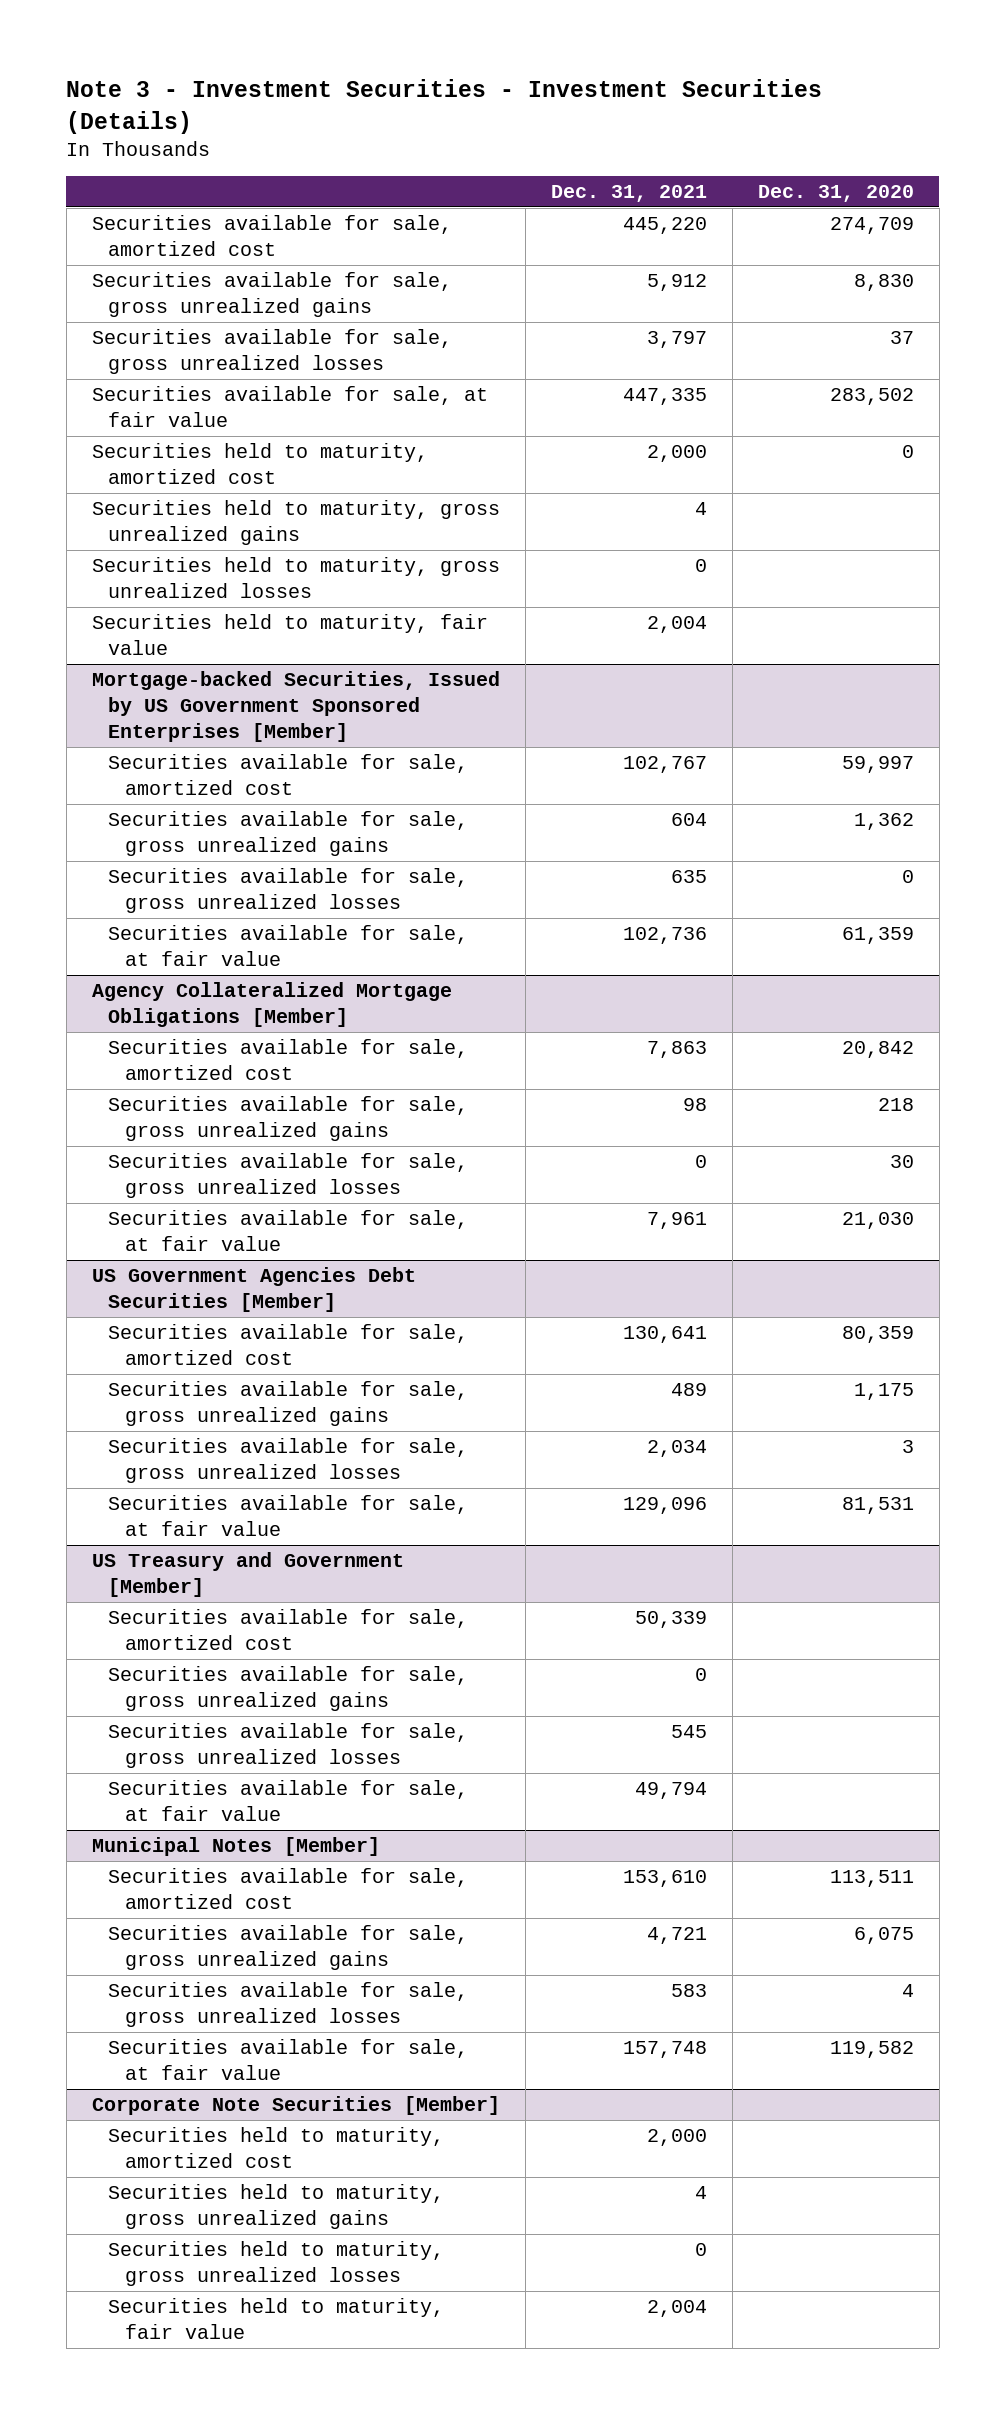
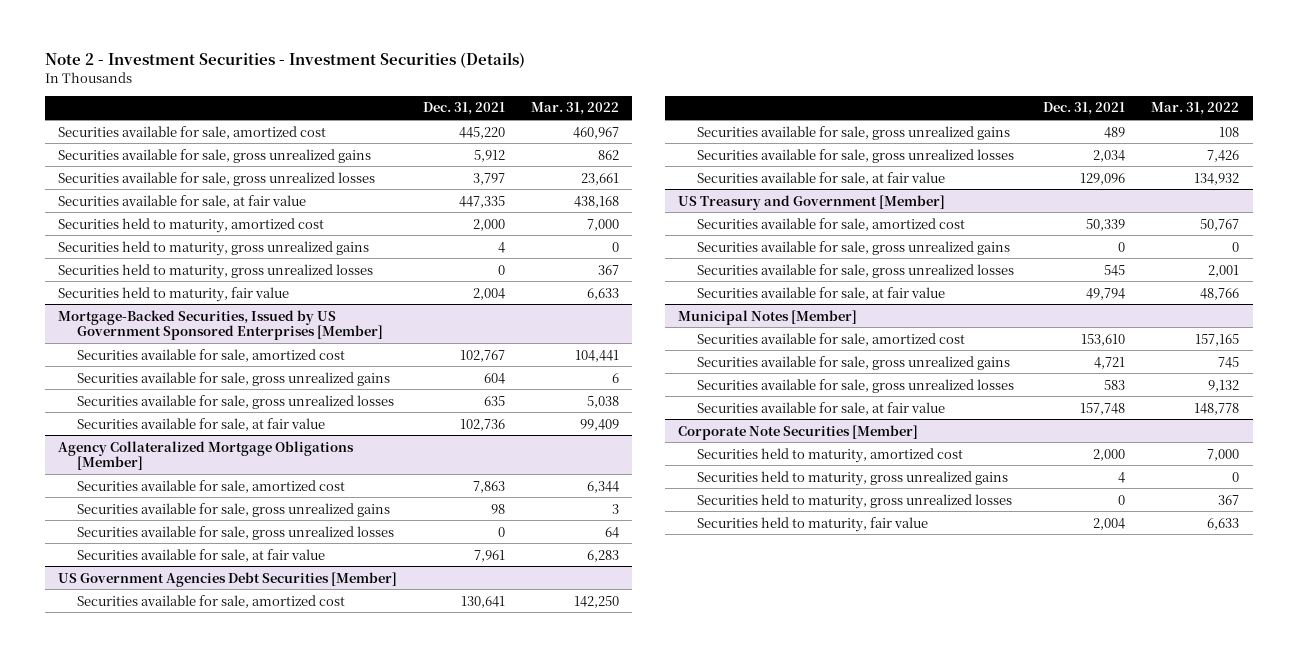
- Note 3 - Investment Securities - Investment Securities (Details)
+ Note 2 - Investment Securities - Investment Securities (Details)
- | Dec. 31, 2021 | Dec. 31, 2020
+ | Dec. 31, 2021 | Mar. 31, 2022
- Mortgage-backed Securities, Issued by US Government Sponsored Enterprises [Member]
+ Mortgage-Backed Securities, Issued by US Government Sponsored Enterprises [Member]

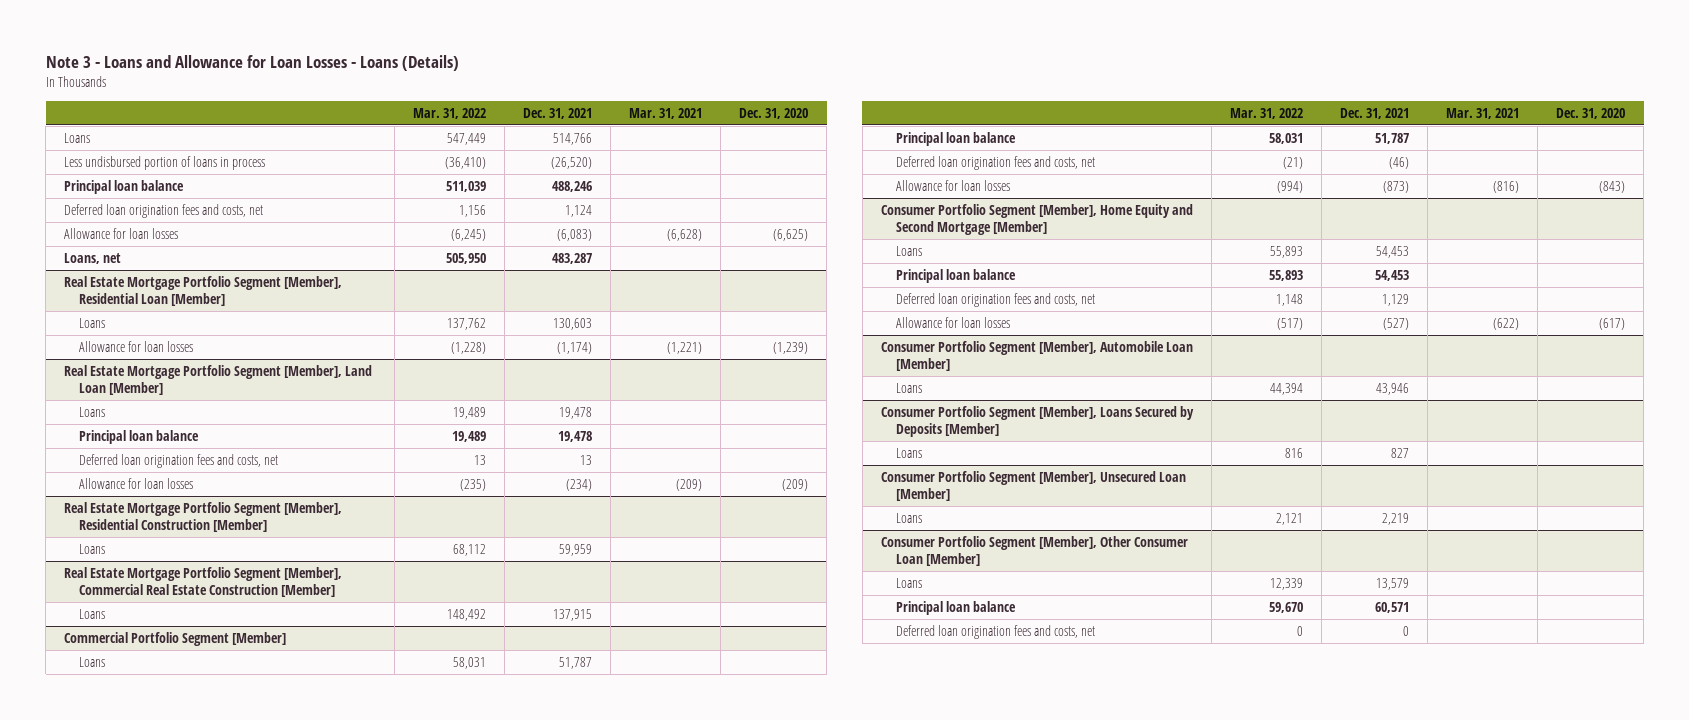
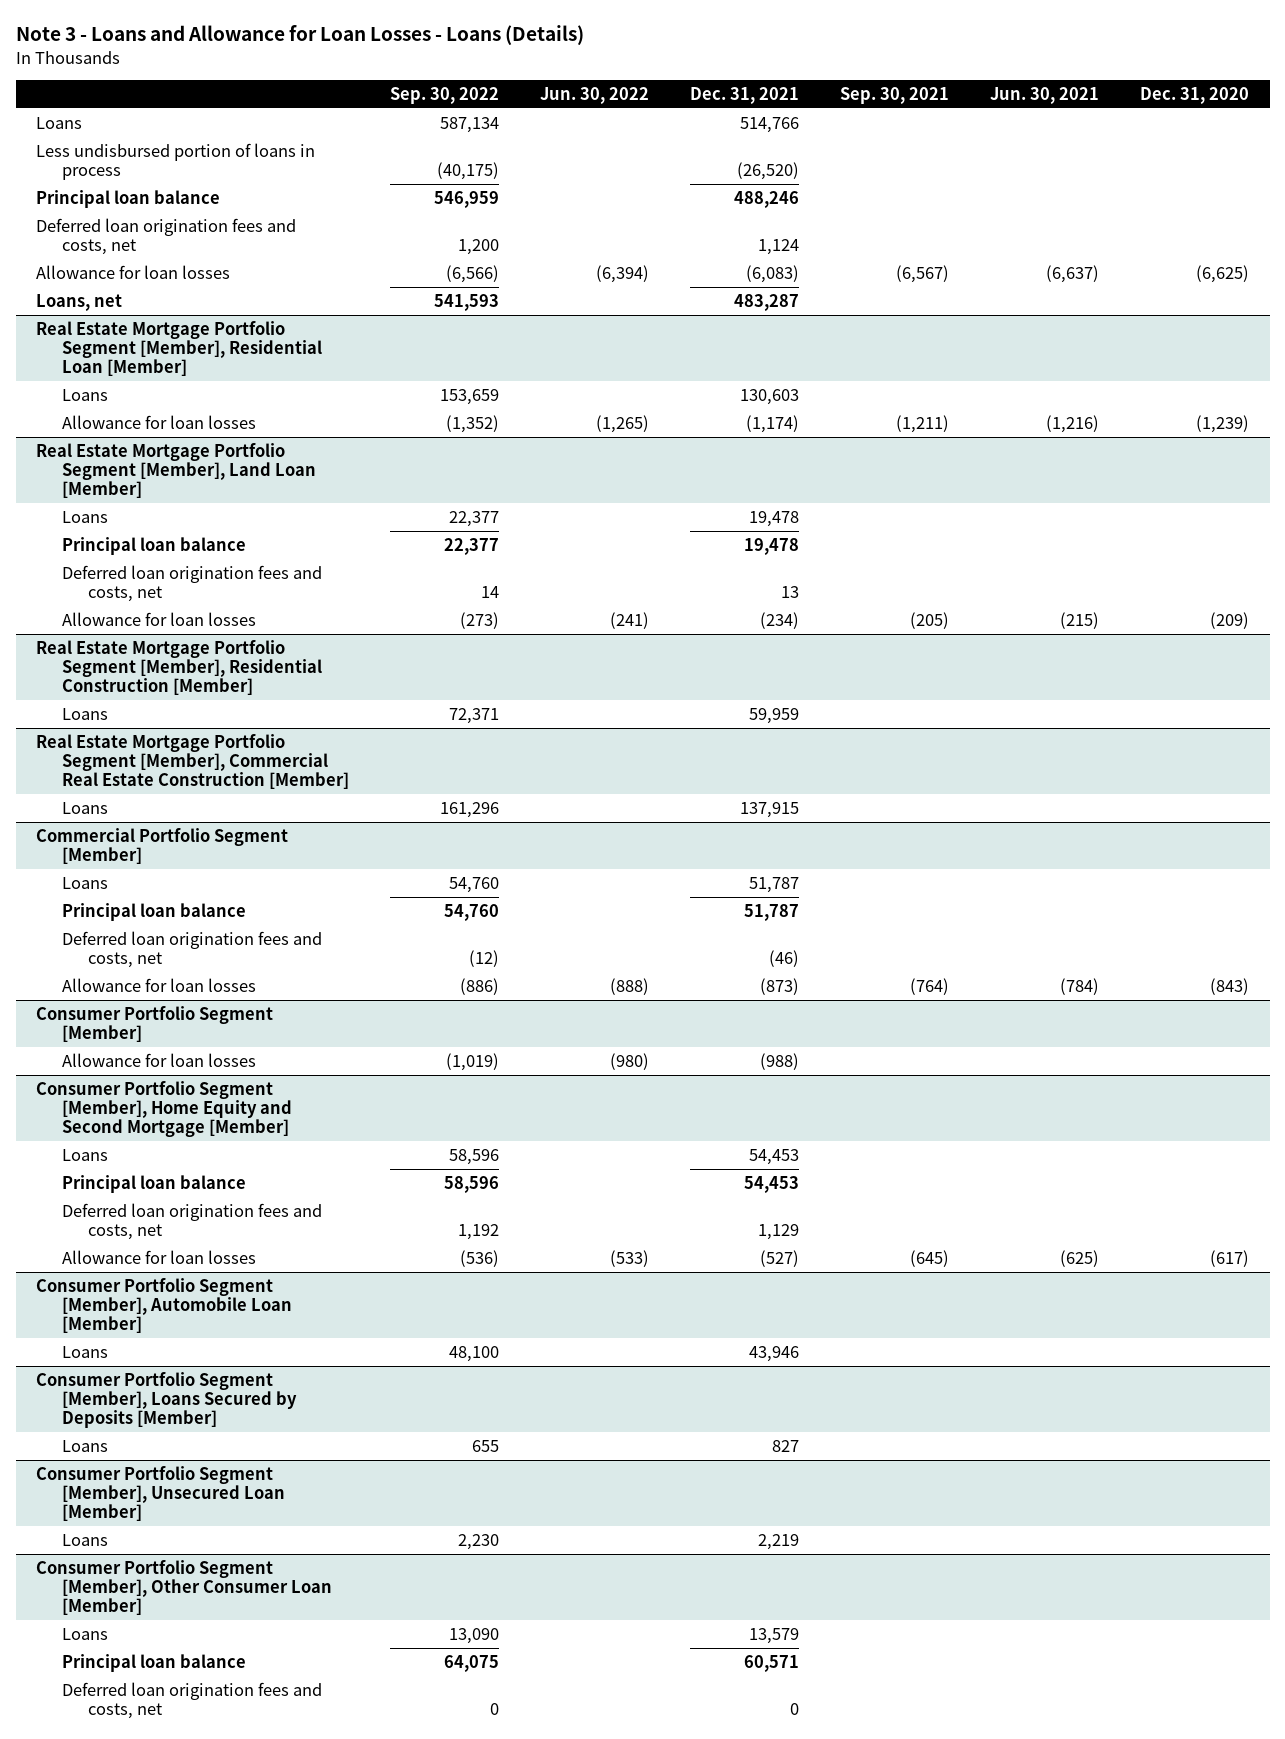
- | Mar. 31, 2022 | Dec. 31, 2021 | Mar. 31, 2021 | Dec. 31, 2020
+ | Sep. 30, 2022 | Jun. 30, 2022 | Dec. 31, 2021 | Sep. 30, 2021 | Jun. 30, 2021 | Dec. 31, 2020
+ Consumer Portfolio Segment [Member]
+ Allowance for loan losses | (1,019) | (980) | (988) | | |

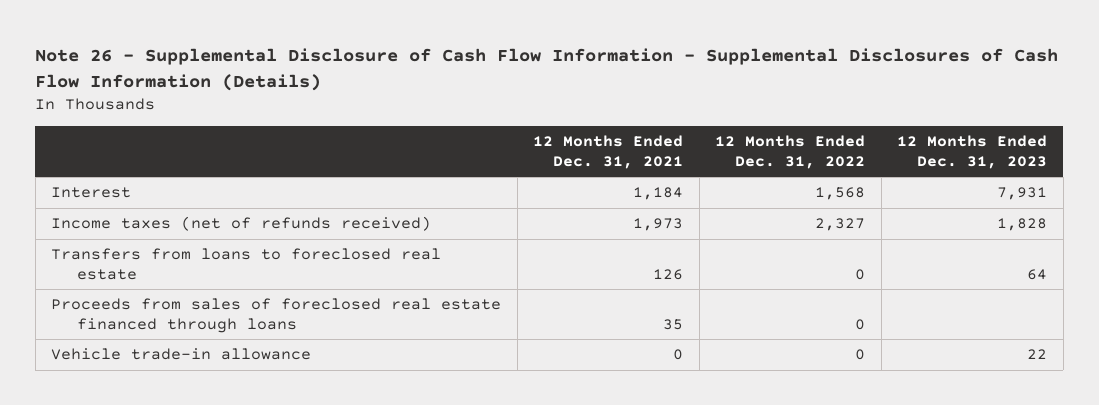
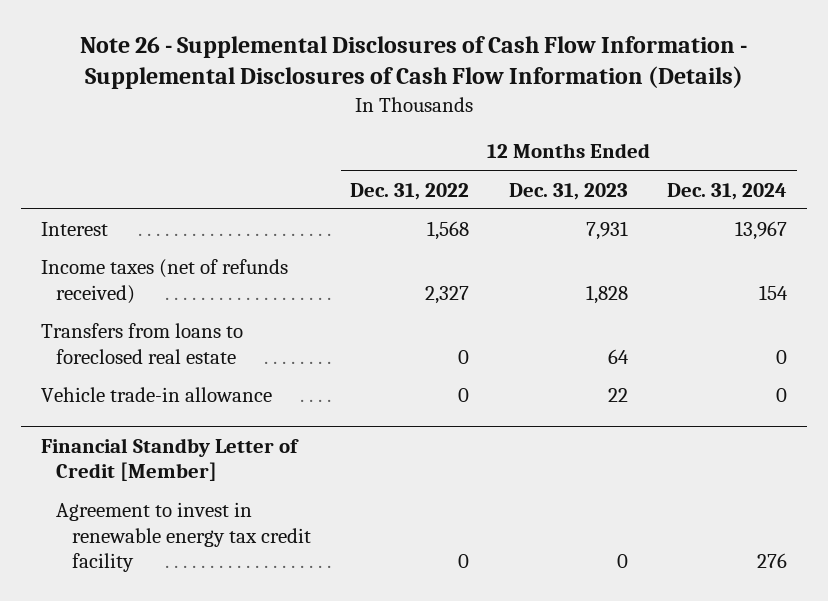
- Note 26 - Supplemental Disclosure of Cash Flow Information - Supplemental Disclosures of Cash Flow Information (Details)
+ Note 26 - Supplemental Disclosures of Cash Flow Information - Supplemental Disclosures of Cash Flow Information (Details)
- | 12 Months Ended Dec. 31, 2021 | 12 Months Ended Dec. 31, 2022 | 12 Months Ended Dec. 31, 2023
+ | 12 Months Ended Dec. 31, 2022 | 12 Months Ended Dec. 31, 2023 | 12 Months Ended Dec. 31, 2024
- Proceeds from sales of foreclosed real estate financed through loans | 35 | 0 |
+ Financial Standby Letter of Credit [Member]
+ Agreement to invest in renewable energy tax credit facility | 0 | 0 | 276

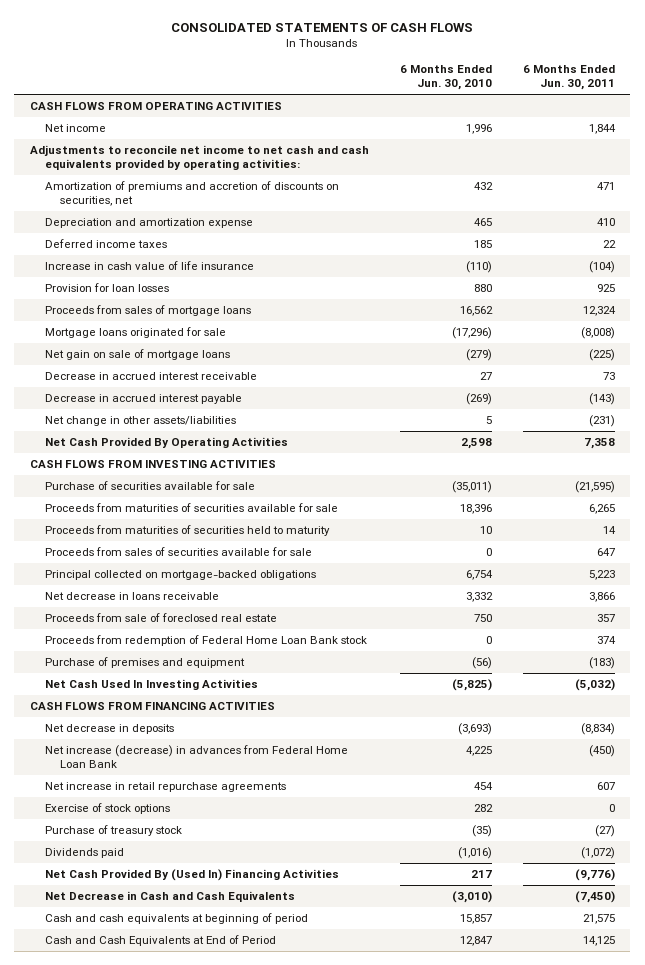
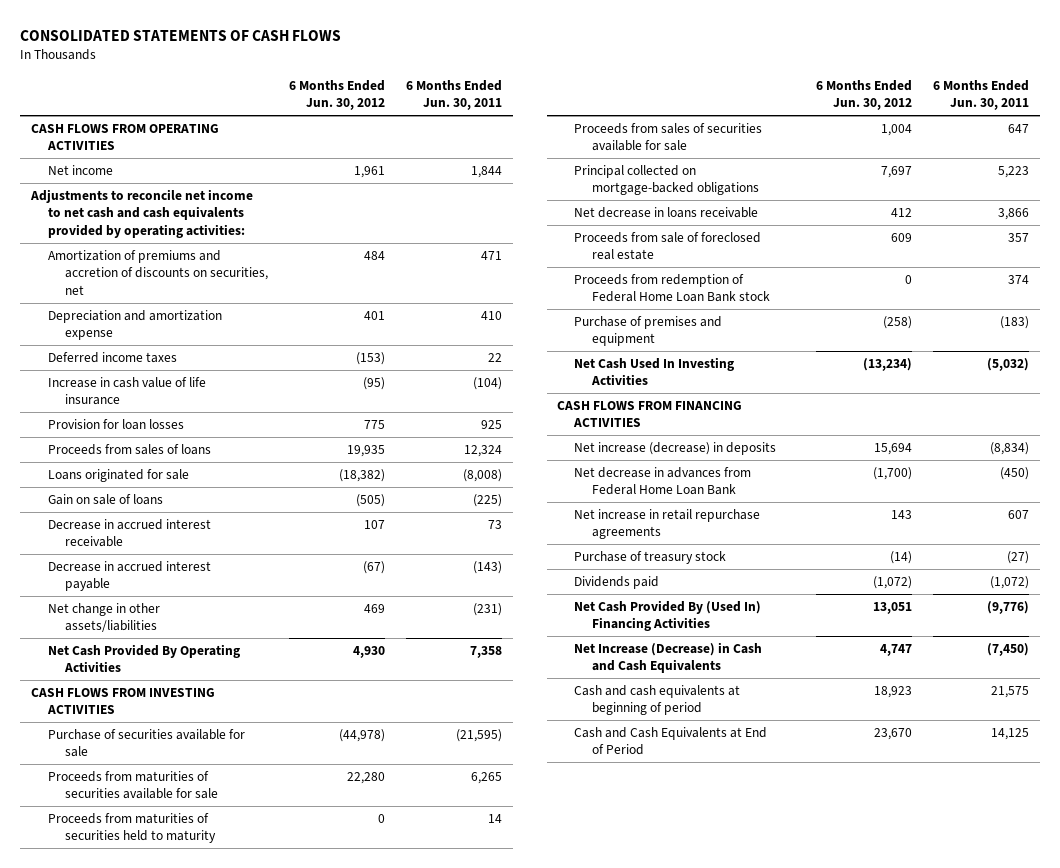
- | 6 Months Ended Jun. 30, 2010 | 6 Months Ended Jun. 30, 2011
+ | 6 Months Ended Jun. 30, 2012 | 6 Months Ended Jun. 30, 2011
- Proceeds from sales of mortgage loans | 16,562 | 12,324
- Mortgage loans originated for sale | (17,296) | (8,008)
- Net gain on sale of mortgage loans | (279) | (225)
+ Proceeds from sales of loans | 19,935 | 12,324
+ Loans originated for sale | (18,382) | (8,008)
+ Gain on sale of loans | (505) | (225)
- Net decrease in deposits | (3,693) | (8,834)
- Net increase (decrease) in advances from Federal Home Loan Bank | 4,225 | (450)
+ Net increase (decrease) in deposits | 15,694 | (8,834)
+ Net decrease in advances from Federal Home Loan Bank | (1,700) | (450)
- Exercise of stock options | 282 | 0
- Net Decrease in Cash and Cash Equivalents | (3,010) | (7,450)
+ Net Increase (Decrease) in Cash and Cash Equivalents | 4,747 | (7,450)

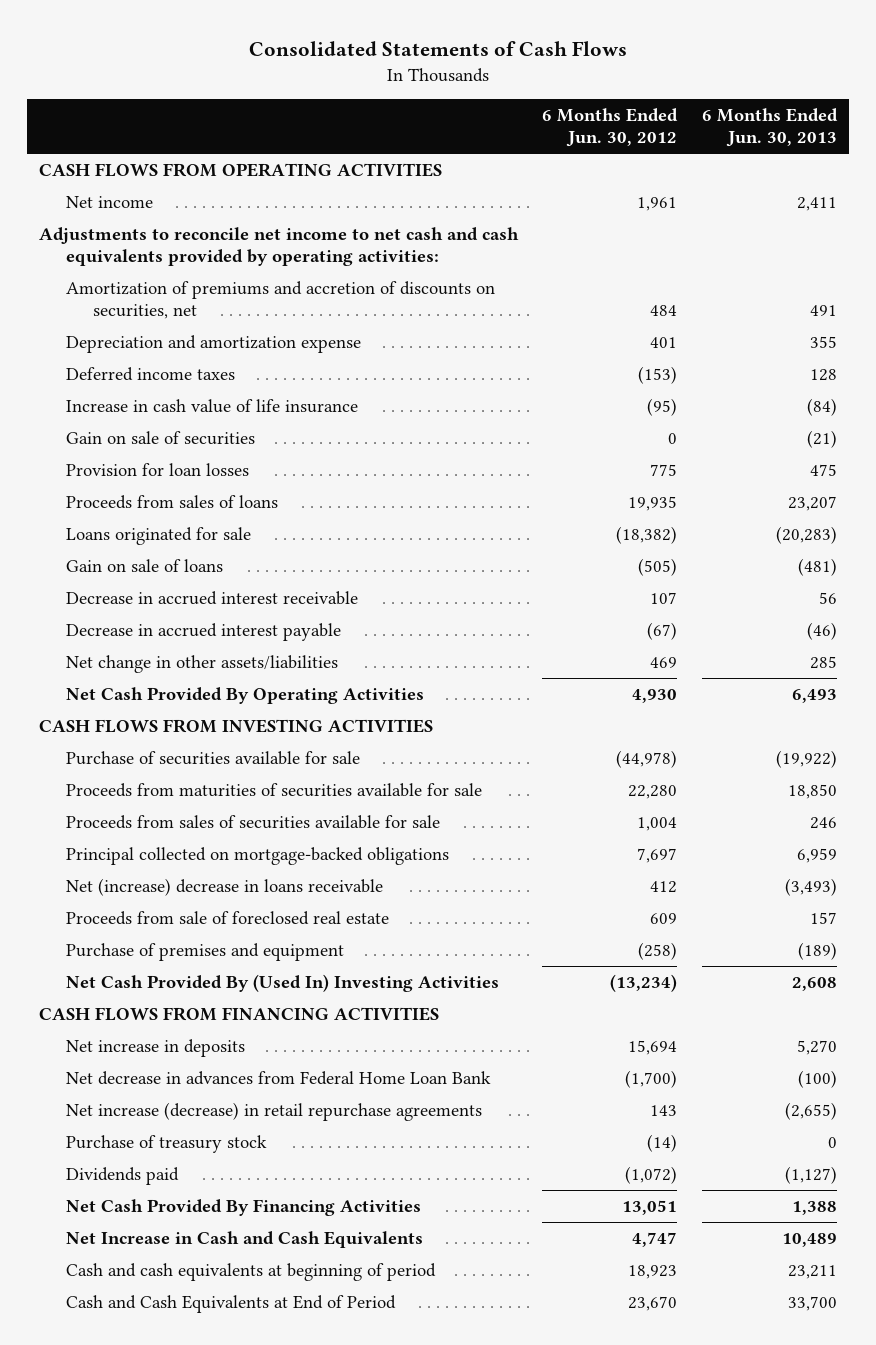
- CONSOLIDATED STATEMENTS OF CASH FLOWS
+ Consolidated Statements of Cash Flows
- | 6 Months Ended Jun. 30, 2012 | 6 Months Ended Jun. 30, 2011
+ | 6 Months Ended Jun. 30, 2012 | 6 Months Ended Jun. 30, 2013
+ Gain on sale of securities | 0 | (21)
- Proceeds from maturities of securities held to maturity | 0 | 14
- Net decrease in loans receivable | 412 | 3,866
+ Net (increase) decrease in loans receivable | 412 | (3,493)
- Proceeds from redemption of Federal Home Loan Bank stock | 0 | 374
- Net Cash Used In Investing Activities | (13,234) | (5,032)
+ Net Cash Provided By (Used In) Investing Activities | (13,234) | 2,608
- Net increase (decrease) in deposits | 15,694 | (8,834)
+ Net increase in deposits | 15,694 | 5,270
- Net increase in retail repurchase agreements | 143 | 607
+ Net increase (decrease) in retail repurchase agreements | 143 | (2,655)
- Net Cash Provided By (Used In) Financing Activities | 13,051 | (9,776)
- Net Increase (Decrease) in Cash and Cash Equivalents | 4,747 | (7,450)
+ Net Cash Provided By Financing Activities | 13,051 | 1,388
+ Net Increase in Cash and Cash Equivalents | 4,747 | 10,489

